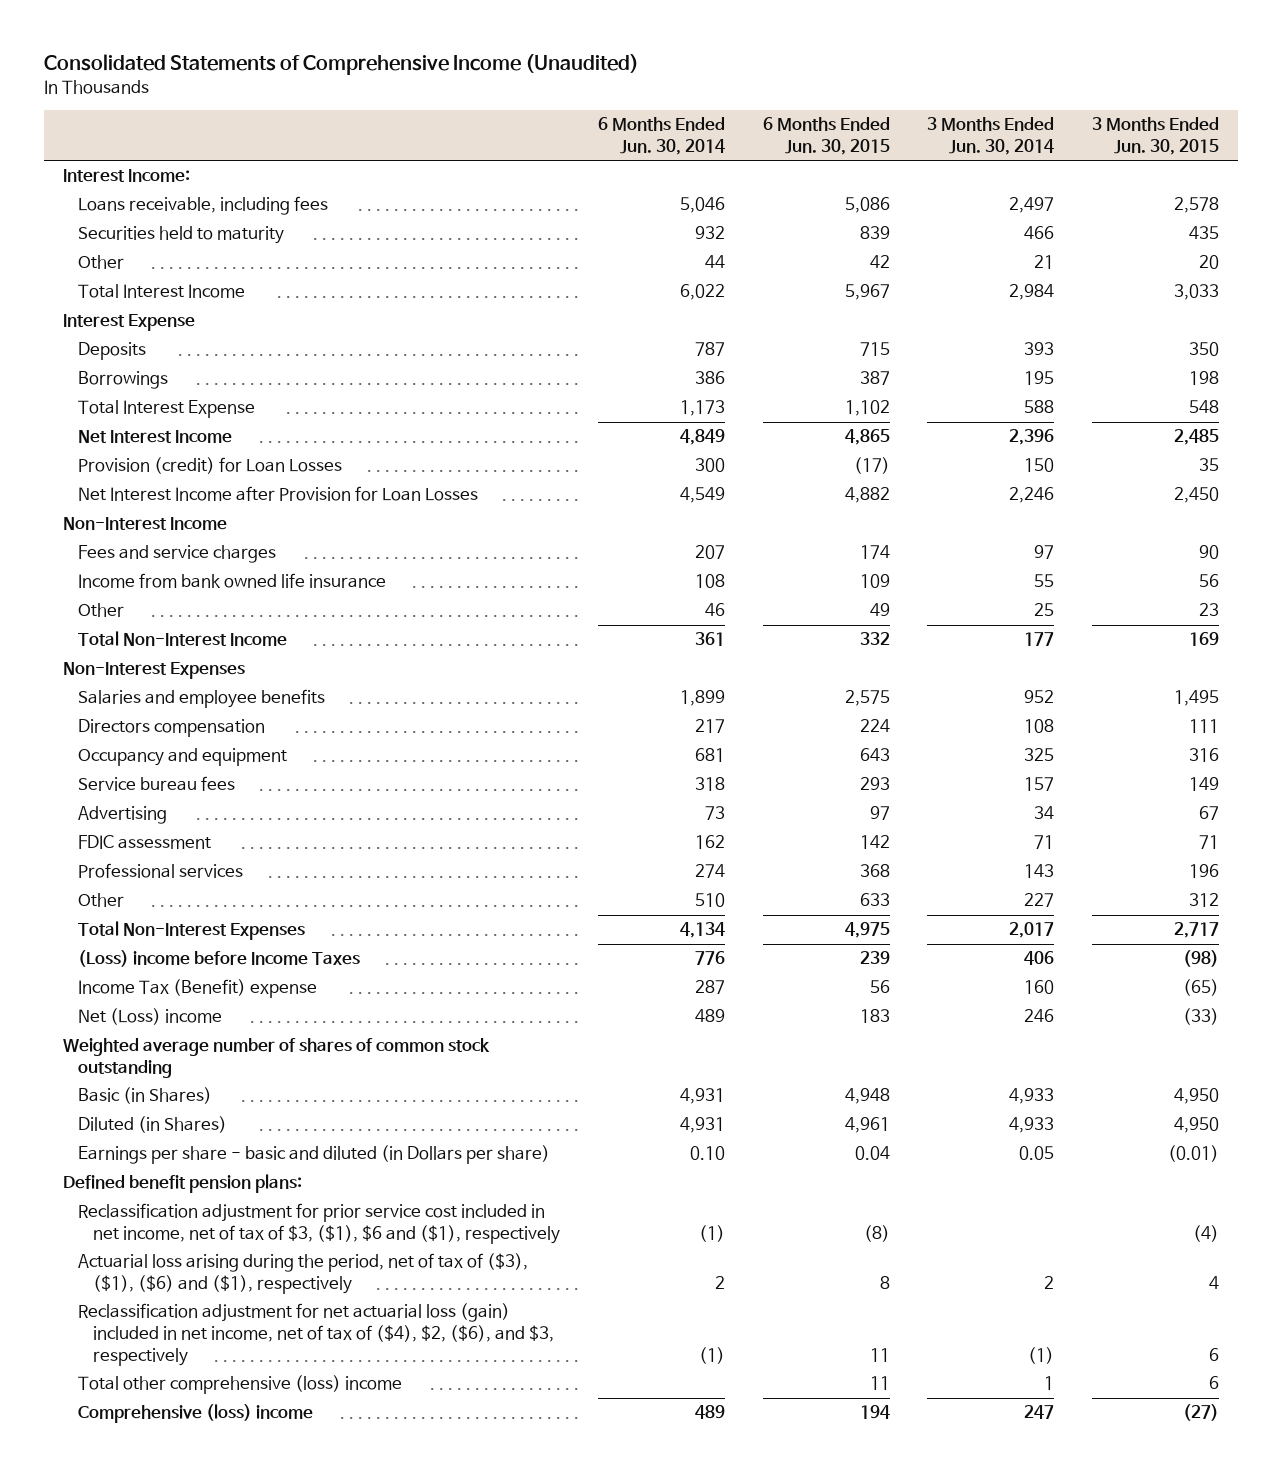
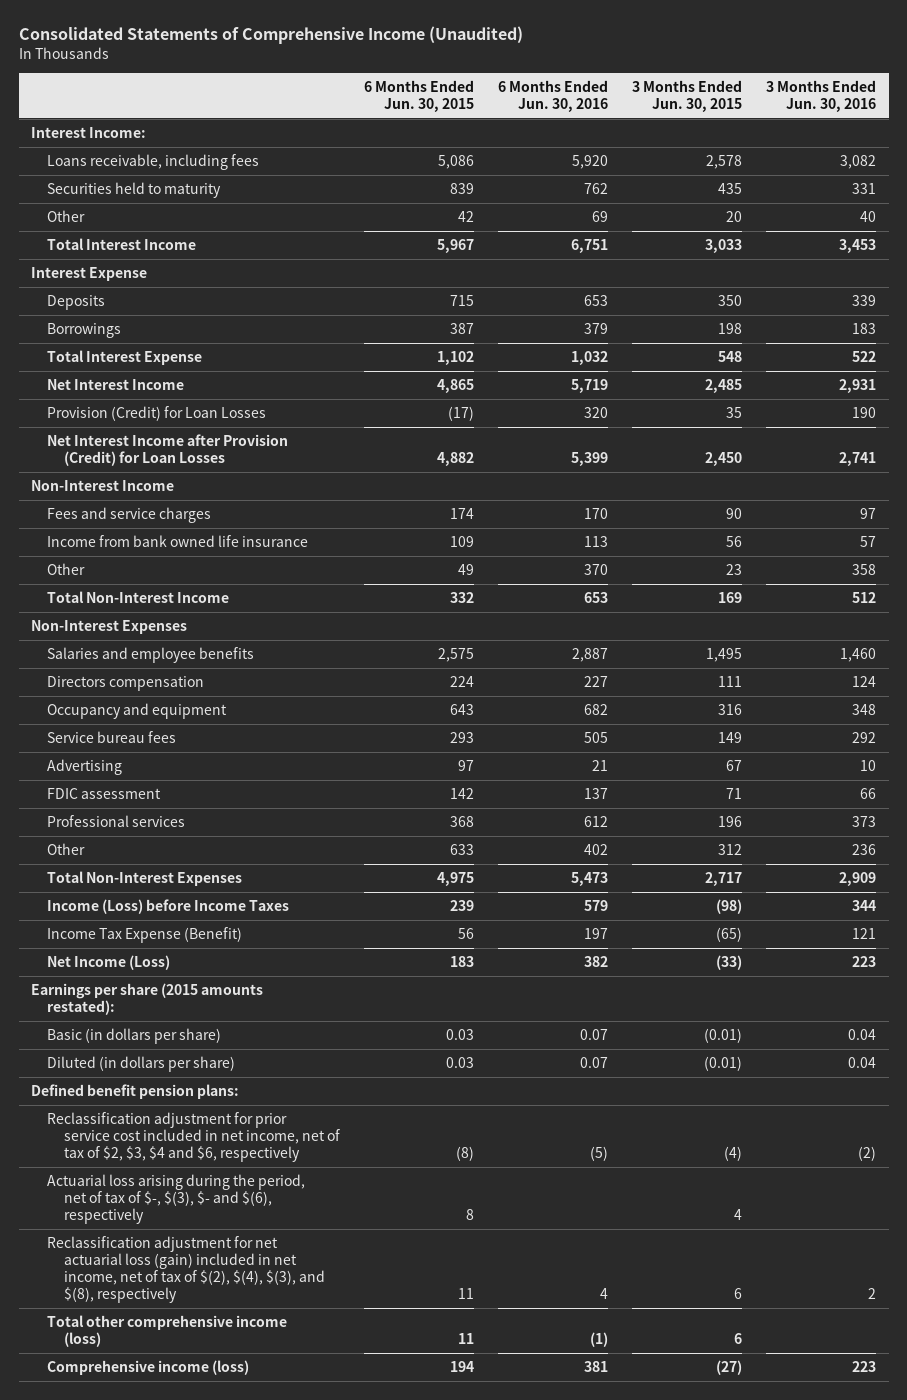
- | 6 Months Ended Jun. 30, 2014 | 6 Months Ended Jun. 30, 2015 | 3 Months Ended Jun. 30, 2014 | 3 Months Ended Jun. 30, 2015
+ | 6 Months Ended Jun. 30, 2015 | 6 Months Ended Jun. 30, 2016 | 3 Months Ended Jun. 30, 2015 | 3 Months Ended Jun. 30, 2016
- Provision (credit) for Loan Losses | 300 | (17) | 150 | 35
- Net Interest Income after Provision for Loan Losses | 4,549 | 4,882 | 2,246 | 2,450
+ Provision (Credit) for Loan Losses | (17) | 320 | 35 | 190
+ Net Interest Income after Provision (Credit) for Loan Losses | 4,882 | 5,399 | 2,450 | 2,741
- (Loss) income before Income Taxes | 776 | 239 | 406 | (98)
- Income Tax (Benefit) expense | 287 | 56 | 160 | (65)
- Net (Loss) income | 489 | 183 | 246 | (33)
- Weighted average number of shares of common stock outstanding
- Basic (in Shares) | 4,931 | 4,948 | 4,933 | 4,950
- Diluted (in Shares) | 4,931 | 4,961 | 4,933 | 4,950
- Earnings per share - basic and diluted (in Dollars per share) | 0.10 | 0.04 | 0.05 | (0.01)
+ Income (Loss) before Income Taxes | 239 | 579 | (98) | 344
+ Income Tax Expense (Benefit) | 56 | 197 | (65) | 121
+ Net Income (Loss) | 183 | 382 | (33) | 223
+ Earnings per share (2015 amounts restated):
+ Basic (in dollars per share) | 0.03 | 0.07 | (0.01) | 0.04
+ Diluted (in dollars per share) | 0.03 | 0.07 | (0.01) | 0.04
- Reclassification adjustment for prior service cost included in net income, net of tax of $3, ($1), $6 and ($1), respectively | (1) | (8) | | (4)
- Actuarial loss arising during the period, net of tax of ($3), ($1), ($6) and ($1), respectively | 2 | 8 | 2 | 4
- Reclassification adjustment for net actuarial loss (gain) included in net income, net of tax of ($4), $2, ($6), and $3, respectively | (1) | 11 | (1) | 6
- Total other comprehensive (loss) income | | 11 | 1 | 6
- Comprehensive (loss) income | 489 | 194 | 247 | (27)
+ Reclassification adjustment for prior service cost included in net income, net of tax of $2, $3, $4 and $6, respectively | (8) | (5) | (4) | (2)
+ Actuarial loss arising during the period, net of tax of $-, $(3), $- and $(6), respectively | 8 | | 4 |
+ Reclassification adjustment for net actuarial loss (gain) included in net income, net of tax of $(2), $(4), $(3), and $(8), respectively | 11 | 4 | 6 | 2
+ Total other comprehensive income (loss) | 11 | (1) | 6 |
+ Comprehensive income (loss) | 194 | 381 | (27) | 223

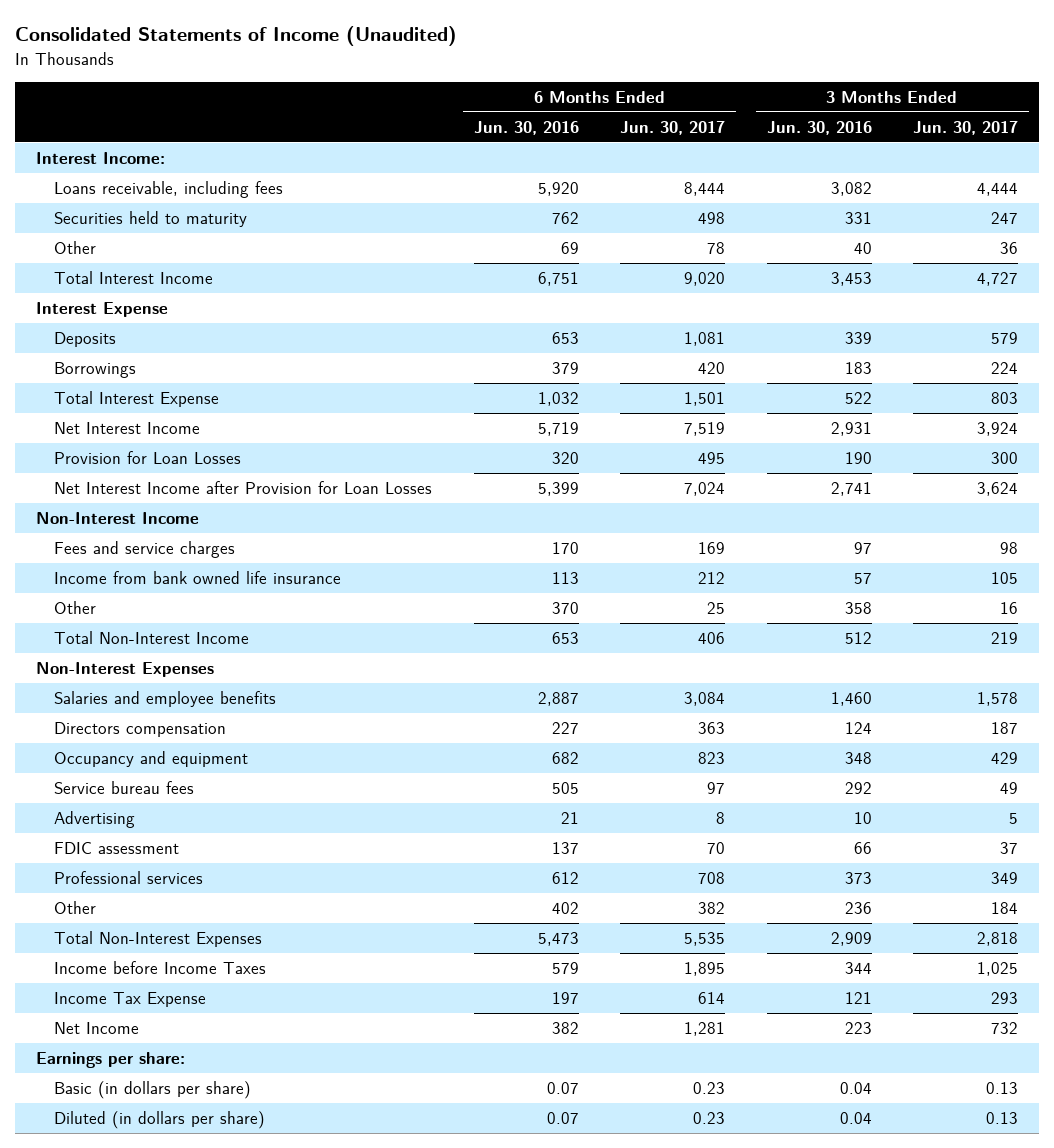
- Consolidated Statements of Comprehensive Income (Unaudited)
+ Consolidated Statements of Income (Unaudited)
- | 6 Months Ended Jun. 30, 2015 | 6 Months Ended Jun. 30, 2016 | 3 Months Ended Jun. 30, 2015 | 3 Months Ended Jun. 30, 2016
+ | 6 Months Ended Jun. 30, 2016 | 6 Months Ended Jun. 30, 2017 | 3 Months Ended Jun. 30, 2016 | 3 Months Ended Jun. 30, 2017
- Provision (Credit) for Loan Losses | (17) | 320 | 35 | 190
- Net Interest Income after Provision (Credit) for Loan Losses | 4,882 | 5,399 | 2,450 | 2,741
+ Provision for Loan Losses | 320 | 495 | 190 | 300
+ Net Interest Income after Provision for Loan Losses | 5,399 | 7,024 | 2,741 | 3,624
- Income (Loss) before Income Taxes | 239 | 579 | (98) | 344
- Income Tax Expense (Benefit) | 56 | 197 | (65) | 121
- Net Income (Loss) | 183 | 382 | (33) | 223
- Earnings per share (2015 amounts restated):
+ Income before Income Taxes | 579 | 1,895 | 344 | 1,025
+ Income Tax Expense | 197 | 614 | 121 | 293
+ Net Income | 382 | 1,281 | 223 | 732
+ Earnings per share:
- Defined benefit pension plans:
- Reclassification adjustment for prior service cost included in net income, net of tax of $2, $3, $4 and $6, respectively | (8) | (5) | (4) | (2)
- Actuarial loss arising during the period, net of tax of $-, $(3), $- and $(6), respectively | 8 | | 4 |
- Reclassification adjustment for net actuarial loss (gain) included in net income, net of tax of $(2), $(4), $(3), and $(8), respectively | 11 | 4 | 6 | 2
- Total other comprehensive income (loss) | 11 | (1) | 6 |
- Comprehensive income (loss) | 194 | 381 | (27) | 223

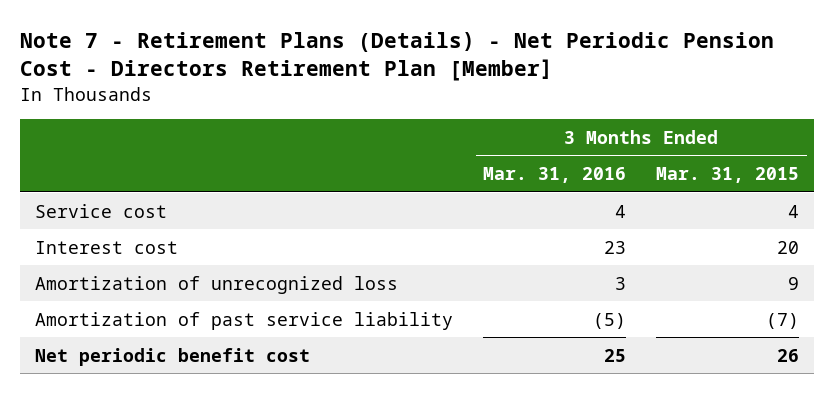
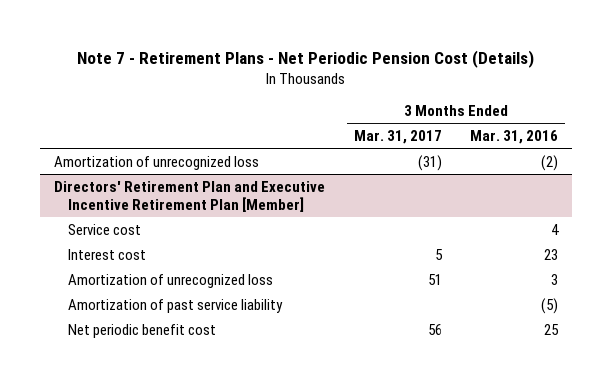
- Note 7 - Retirement Plans (Details) - Net Periodic Pension Cost - Directors Retirement Plan [Member]
+ Note 7 - Retirement Plans - Net Periodic Pension Cost (Details)
- | 3 Months Ended Mar. 31, 2016 | 3 Months Ended Mar. 31, 2015
+ | 3 Months Ended Mar. 31, 2017 | 3 Months Ended Mar. 31, 2016
+ Amortization of unrecognized loss | (31) | (2)
+ Directors' Retirement Plan and Executive Incentive Retirement Plan [Member]

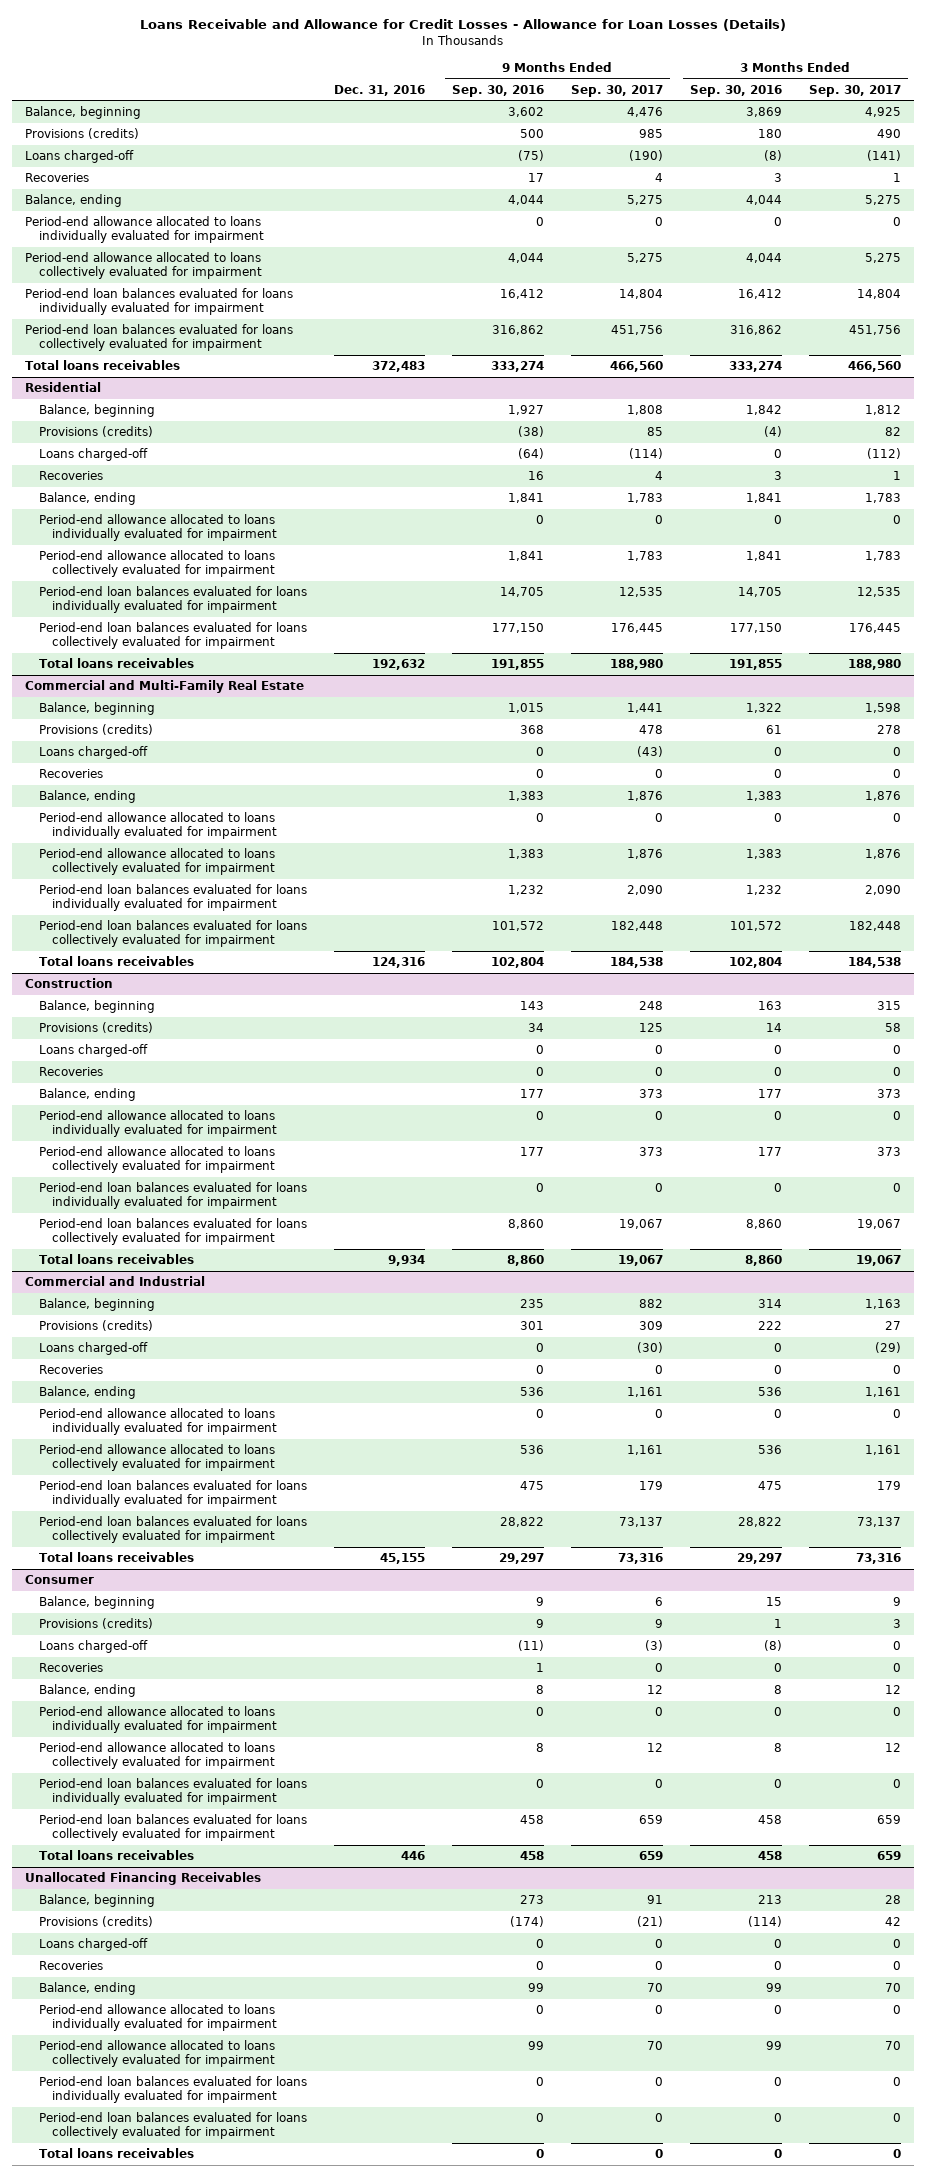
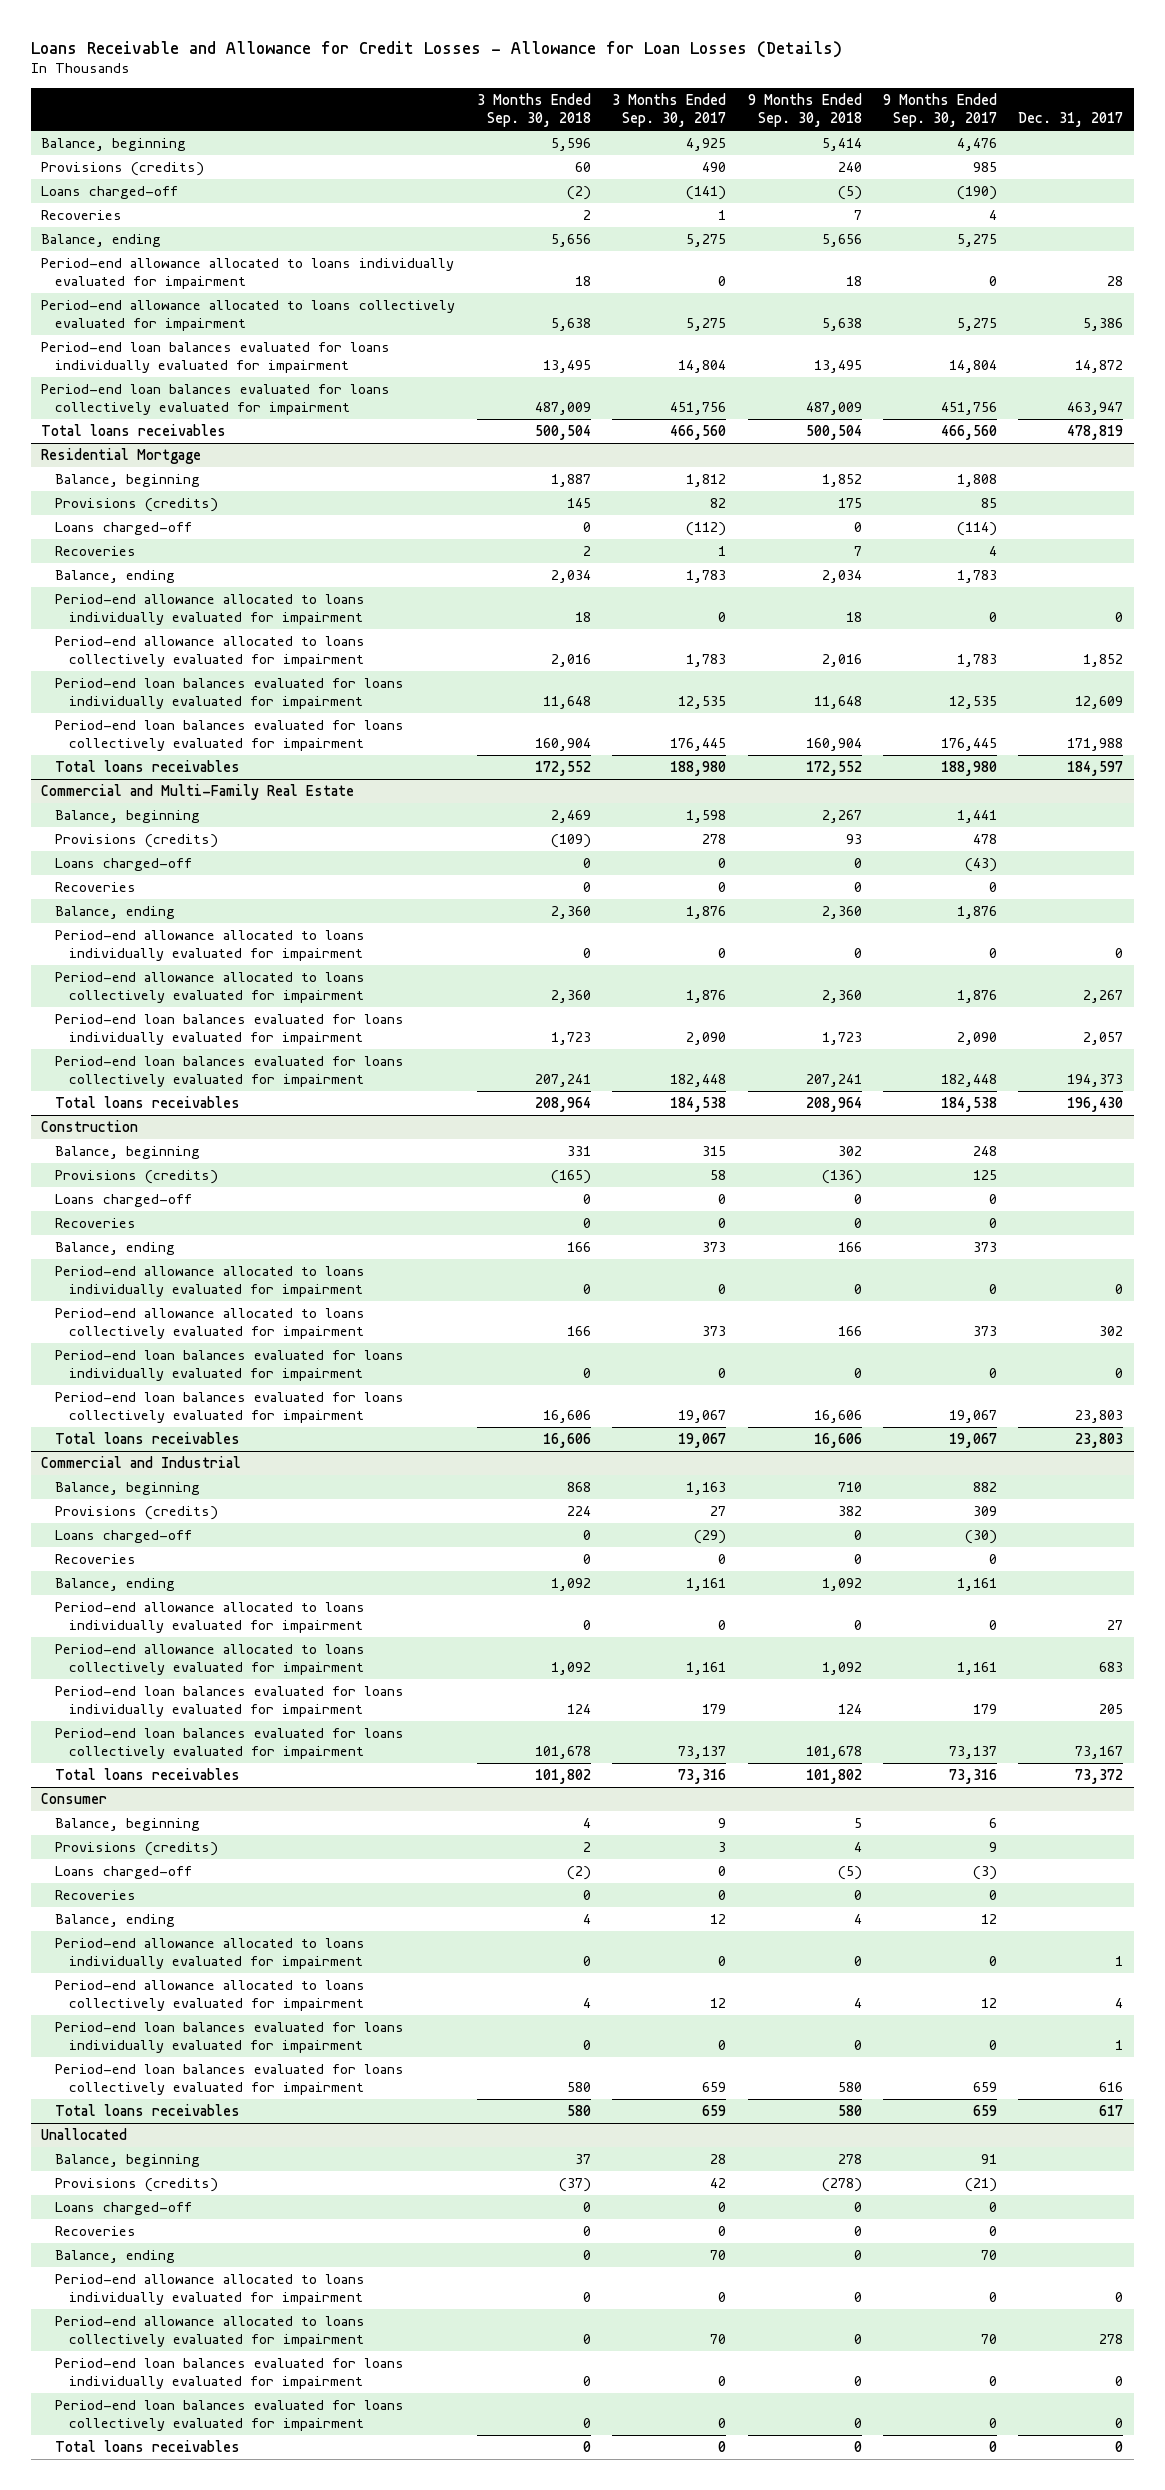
- | Dec. 31, 2016 | 9 Months Ended Sep. 30, 2016 | 9 Months Ended Sep. 30, 2017 | 3 Months Ended Sep. 30, 2016 | 3 Months Ended Sep. 30, 2017
+ | 3 Months Ended Sep. 30, 2018 | 3 Months Ended Sep. 30, 2017 | 9 Months Ended Sep. 30, 2018 | 9 Months Ended Sep. 30, 2017 | Dec. 31, 2017
- Residential
+ Residential Mortgage
- Unallocated Financing Receivables
+ Unallocated

